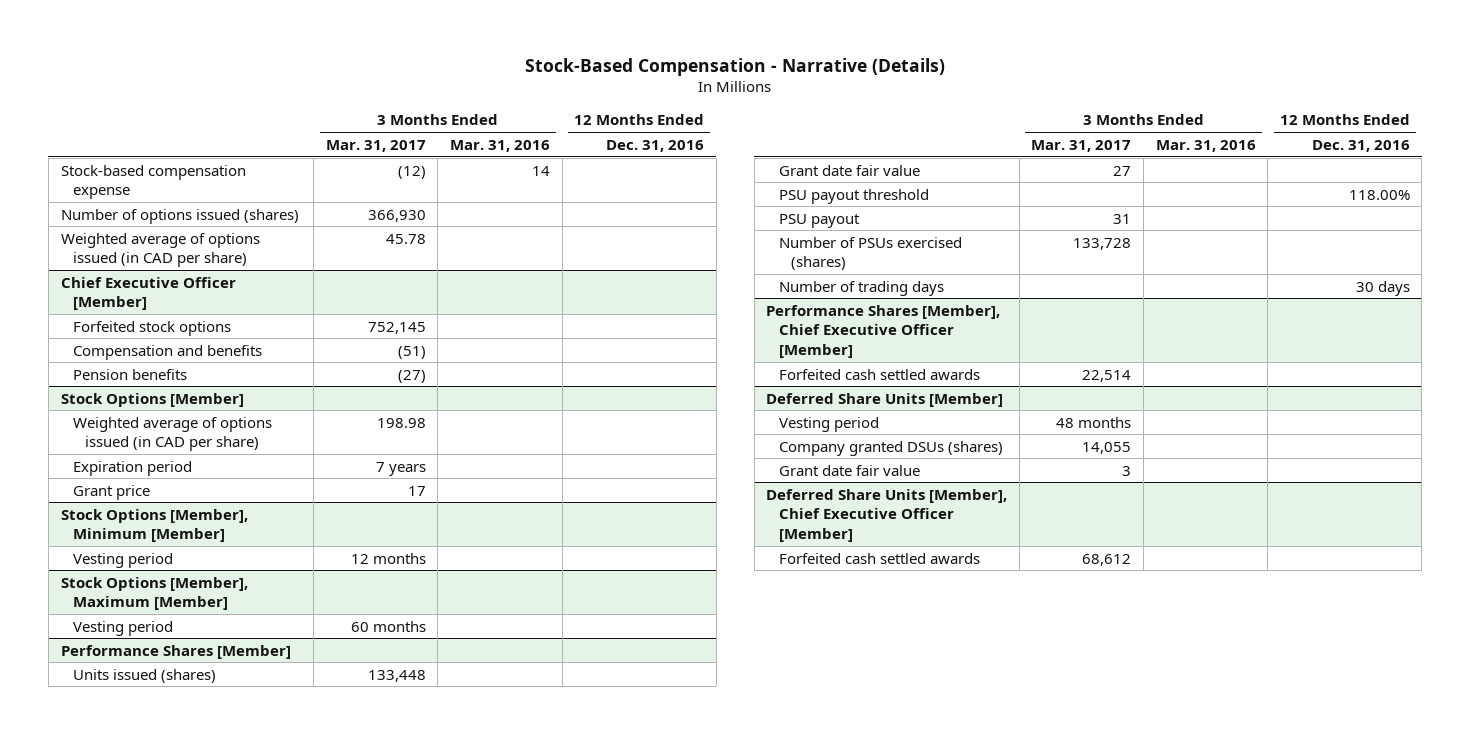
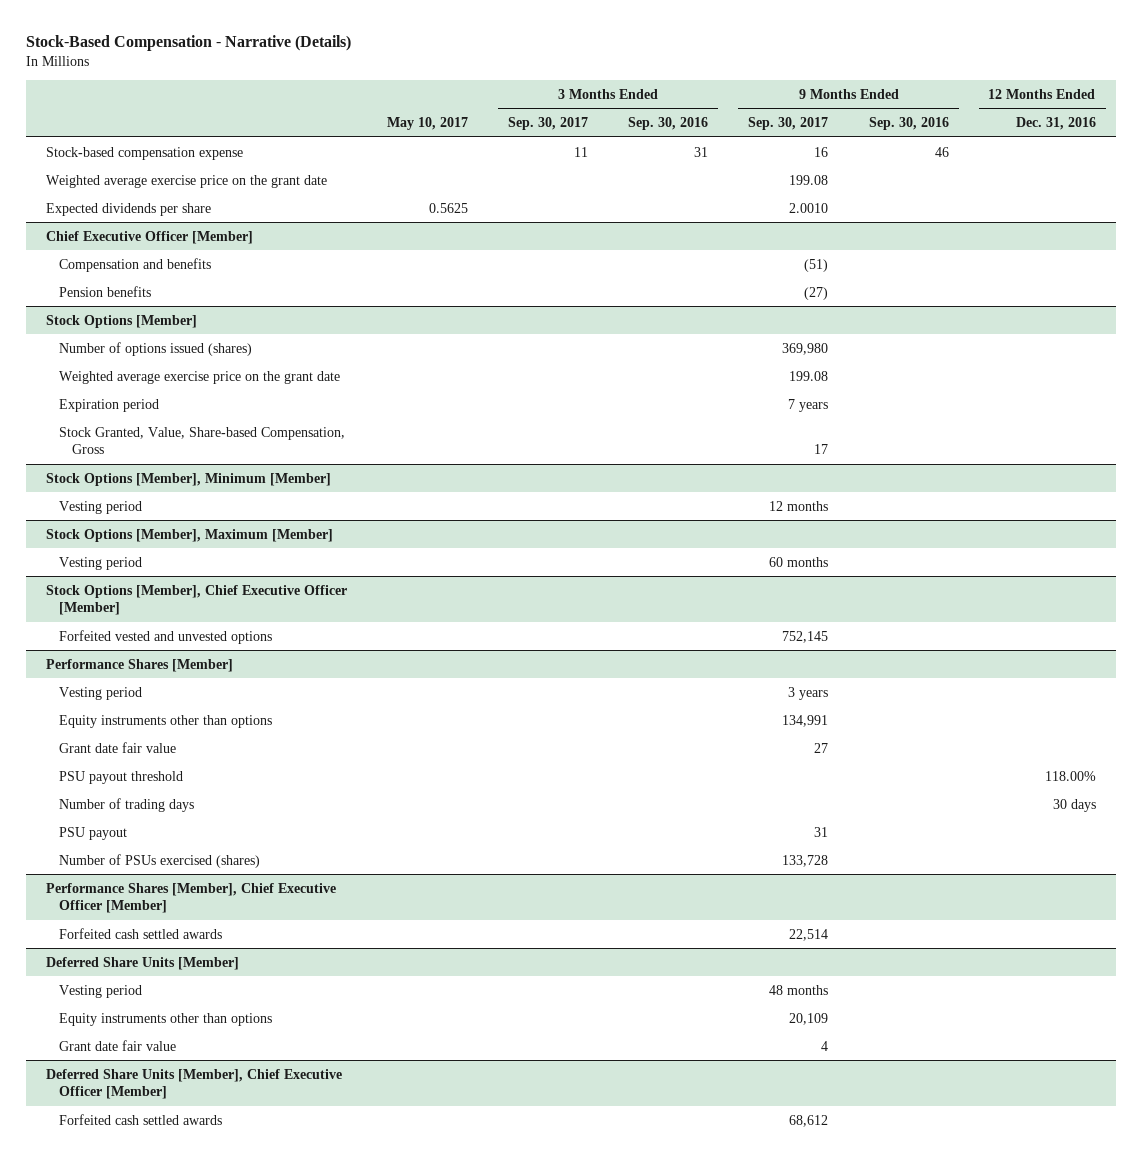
- | 3 Months Ended Mar. 31, 2017 | 3 Months Ended Mar. 31, 2016 | 12 Months Ended Dec. 31, 2016
+ | May 10, 2017 | 3 Months Ended Sep. 30, 2017 | 3 Months Ended Sep. 30, 2016 | 9 Months Ended Sep. 30, 2017 | 9 Months Ended Sep. 30, 2016 | 12 Months Ended Dec. 31, 2016
- Number of options issued (shares) | 366,930 | |
- Weighted average of options issued (in CAD per share) | 45.78 | |
+ Weighted average exercise price on the grant date | | | | 199.08 | |
+ Expected dividends per share | 0.5625 | | | 2.0010 | |
@ Chief Executive Officer [Member]
- Forfeited stock options | 752,145 | |
@ Stock Options [Member]
- Weighted average of options issued (in CAD per share) | 198.98 | |
+ Number of options issued (shares) | | | | 369,980 | |
+ Weighted average exercise price on the grant date | | | | 199.08 | |
- Grant price | 17 | |
+ Stock Granted, Value, Share-based Compensation, Gross | | | | 17 | |
+ Stock Options [Member], Chief Executive Officer [Member]
+ Forfeited vested and unvested options | | | | 752,145 | |
@ Performance Shares [Member]
- Units issued (shares) | 133,448 | |
+ Vesting period | | | | 3 years | |
+ Equity instruments other than options | | | | 134,991 | |
moved up: Number of trading days | | | | | | 30 days
@ Deferred Share Units [Member]
- Company granted DSUs (shares) | 14,055 | |
+ Equity instruments other than options | | | | 20,109 | |

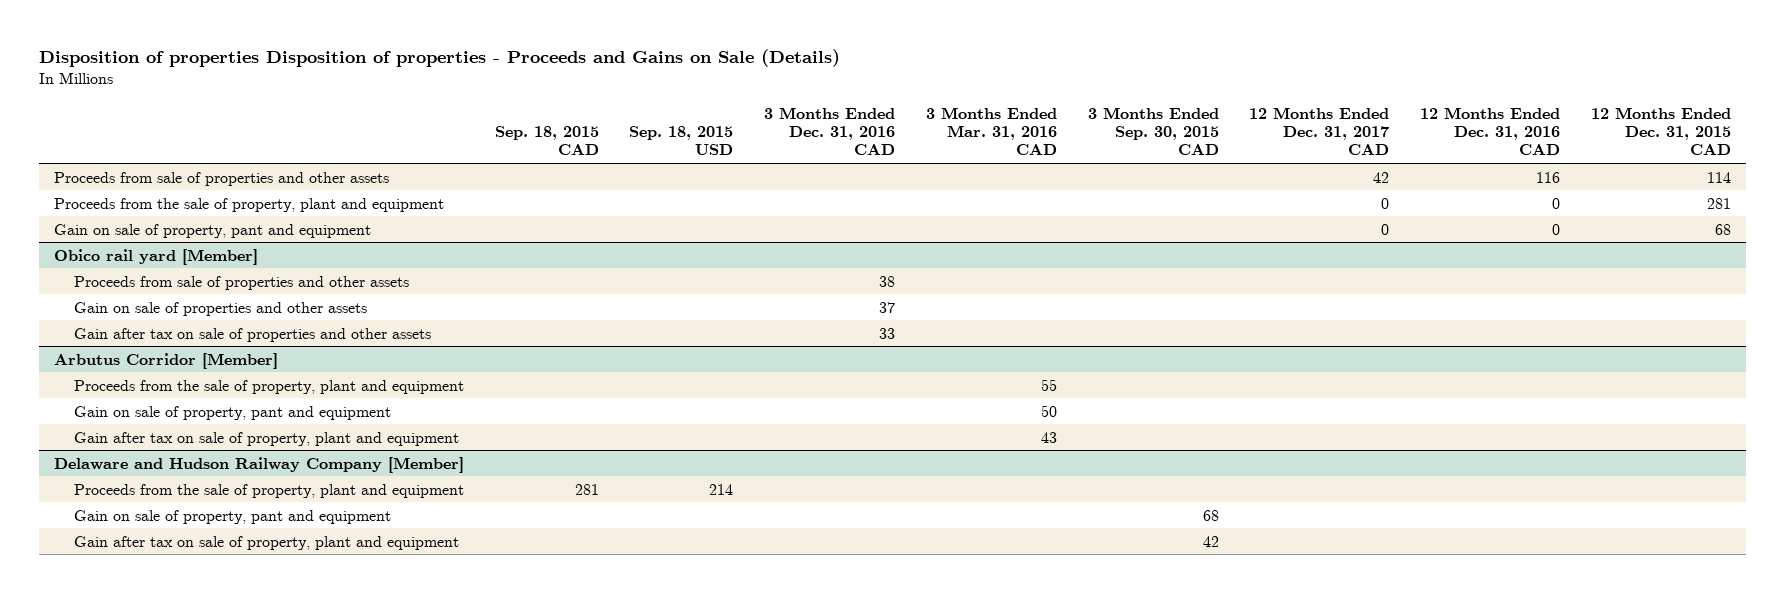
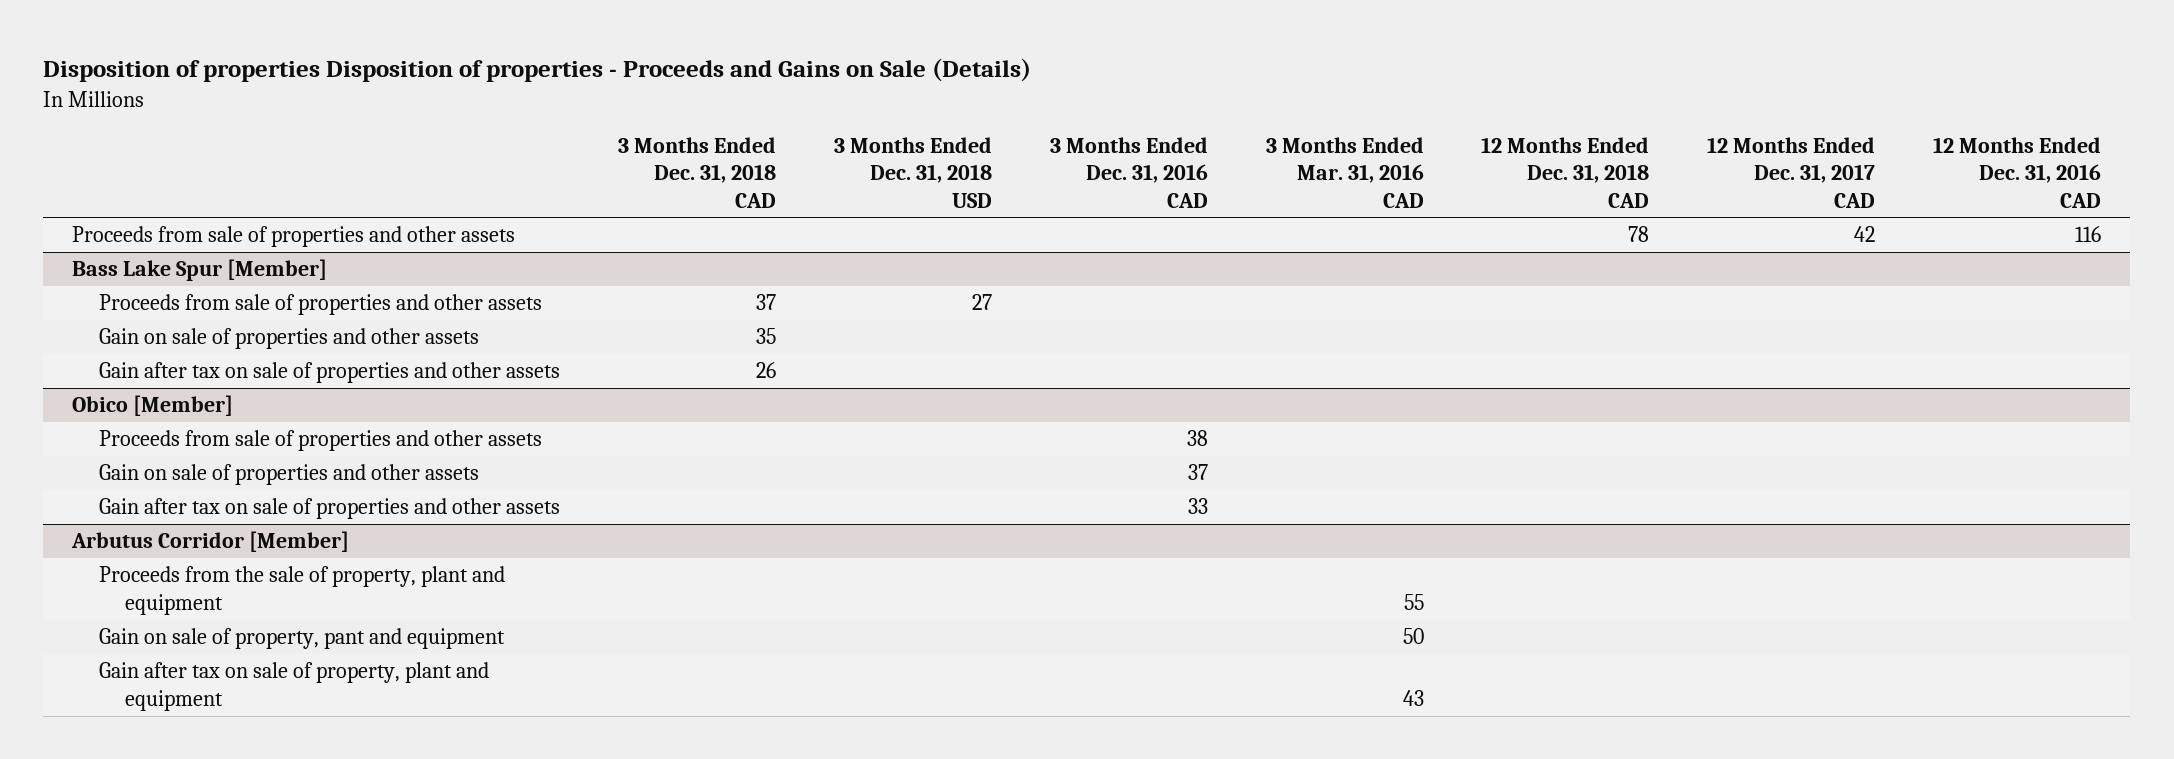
- | Sep. 18, 2015 CAD | Sep. 18, 2015 USD | 3 Months Ended Dec. 31, 2016 CAD | 3 Months Ended Mar. 31, 2016 CAD | 3 Months Ended Sep. 30, 2015 CAD | 12 Months Ended Dec. 31, 2017 CAD | 12 Months Ended Dec. 31, 2016 CAD | 12 Months Ended Dec. 31, 2015 CAD
+ | 3 Months Ended Dec. 31, 2018 CAD | 3 Months Ended Dec. 31, 2018 USD | 3 Months Ended Dec. 31, 2016 CAD | 3 Months Ended Mar. 31, 2016 CAD | 12 Months Ended Dec. 31, 2018 CAD | 12 Months Ended Dec. 31, 2017 CAD | 12 Months Ended Dec. 31, 2016 CAD
- Proceeds from the sale of property, plant and equipment | | | | | | 0 | 0 | 281
- Gain on sale of property, pant and equipment | | | | | | 0 | 0 | 68
- Obico rail yard [Member]
+ Bass Lake Spur [Member]
+ Proceeds from sale of properties and other assets | 37 | 27 | | | | |
+ Gain on sale of properties and other assets | 35 | | | | | |
+ Gain after tax on sale of properties and other assets | 26 | | | | | |
+ Obico [Member]
- Delaware and Hudson Railway Company [Member]
- Proceeds from the sale of property, plant and equipment | 281 | 214 | | | | | |
- Gain on sale of property, pant and equipment | | | | | 68 | | |
- Gain after tax on sale of property, plant and equipment | | | | | 42 | | |

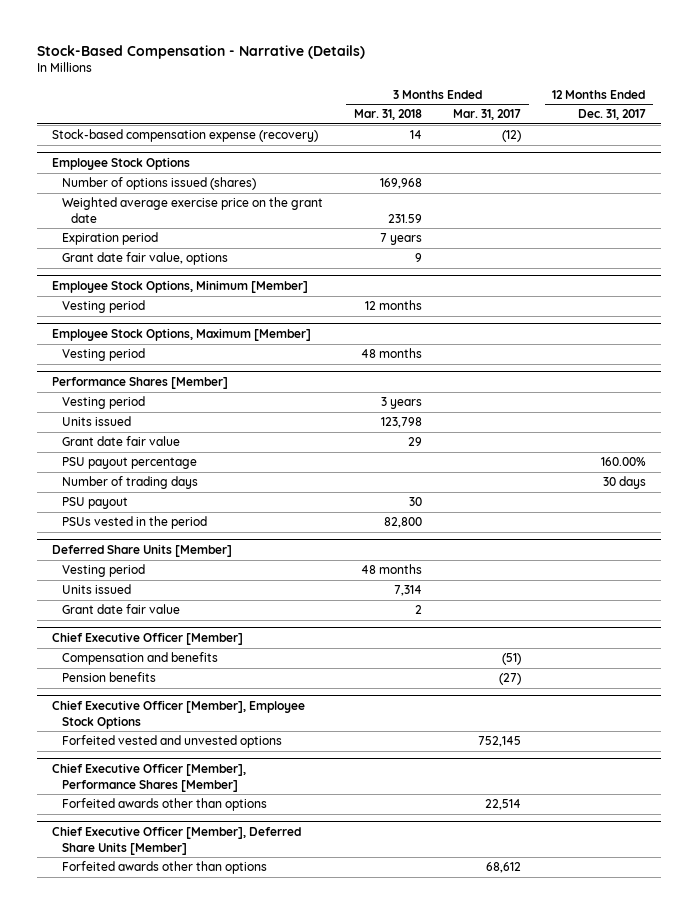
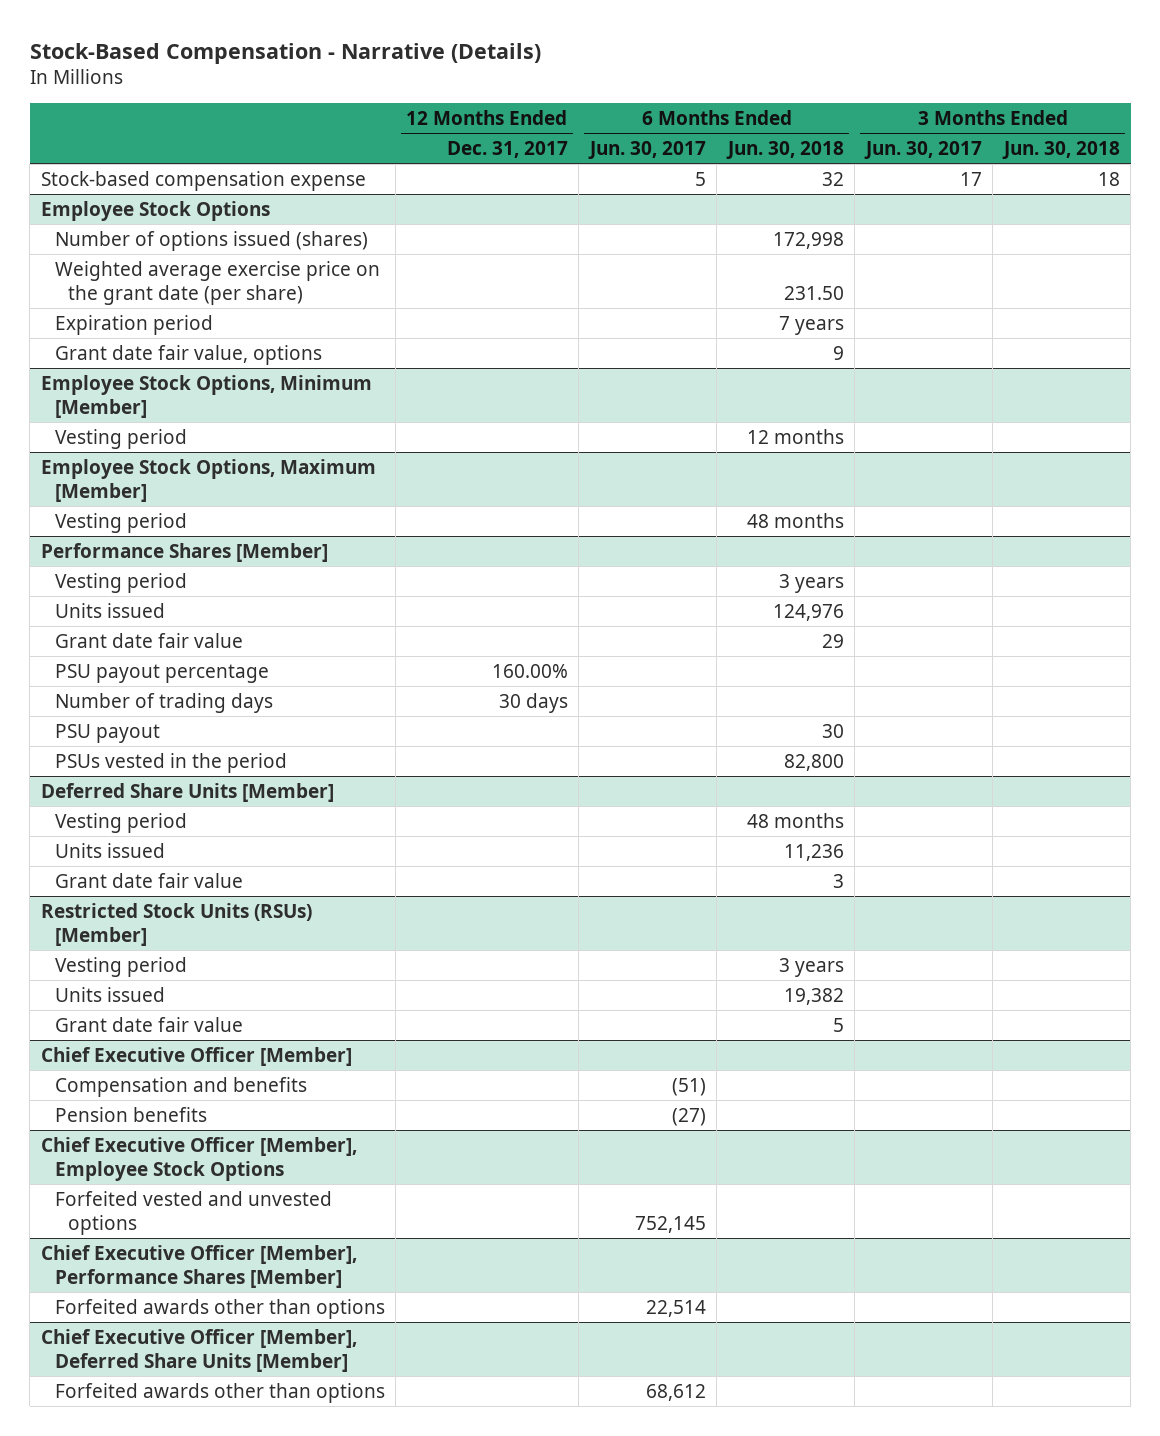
- | 3 Months Ended Mar. 31, 2018 | 3 Months Ended Mar. 31, 2017 | 12 Months Ended Dec. 31, 2017
+ | 12 Months Ended Dec. 31, 2017 | 6 Months Ended Jun. 30, 2017 | 6 Months Ended Jun. 30, 2018 | 3 Months Ended Jun. 30, 2017 | 3 Months Ended Jun. 30, 2018
- Stock-based compensation expense (recovery) | 14 | (12) |
+ Stock-based compensation expense | | 5 | 32 | 17 | 18
@ Employee Stock Options
- Weighted average exercise price on the grant date | 231.59 | |
+ Weighted average exercise price on the grant date (per share) | | | 231.50 | |
+ Restricted Stock Units (RSUs) [Member]
+ Vesting period | | | 3 years | |
+ Units issued | | | 19,382 | |
+ Grant date fair value | | | 5 | |

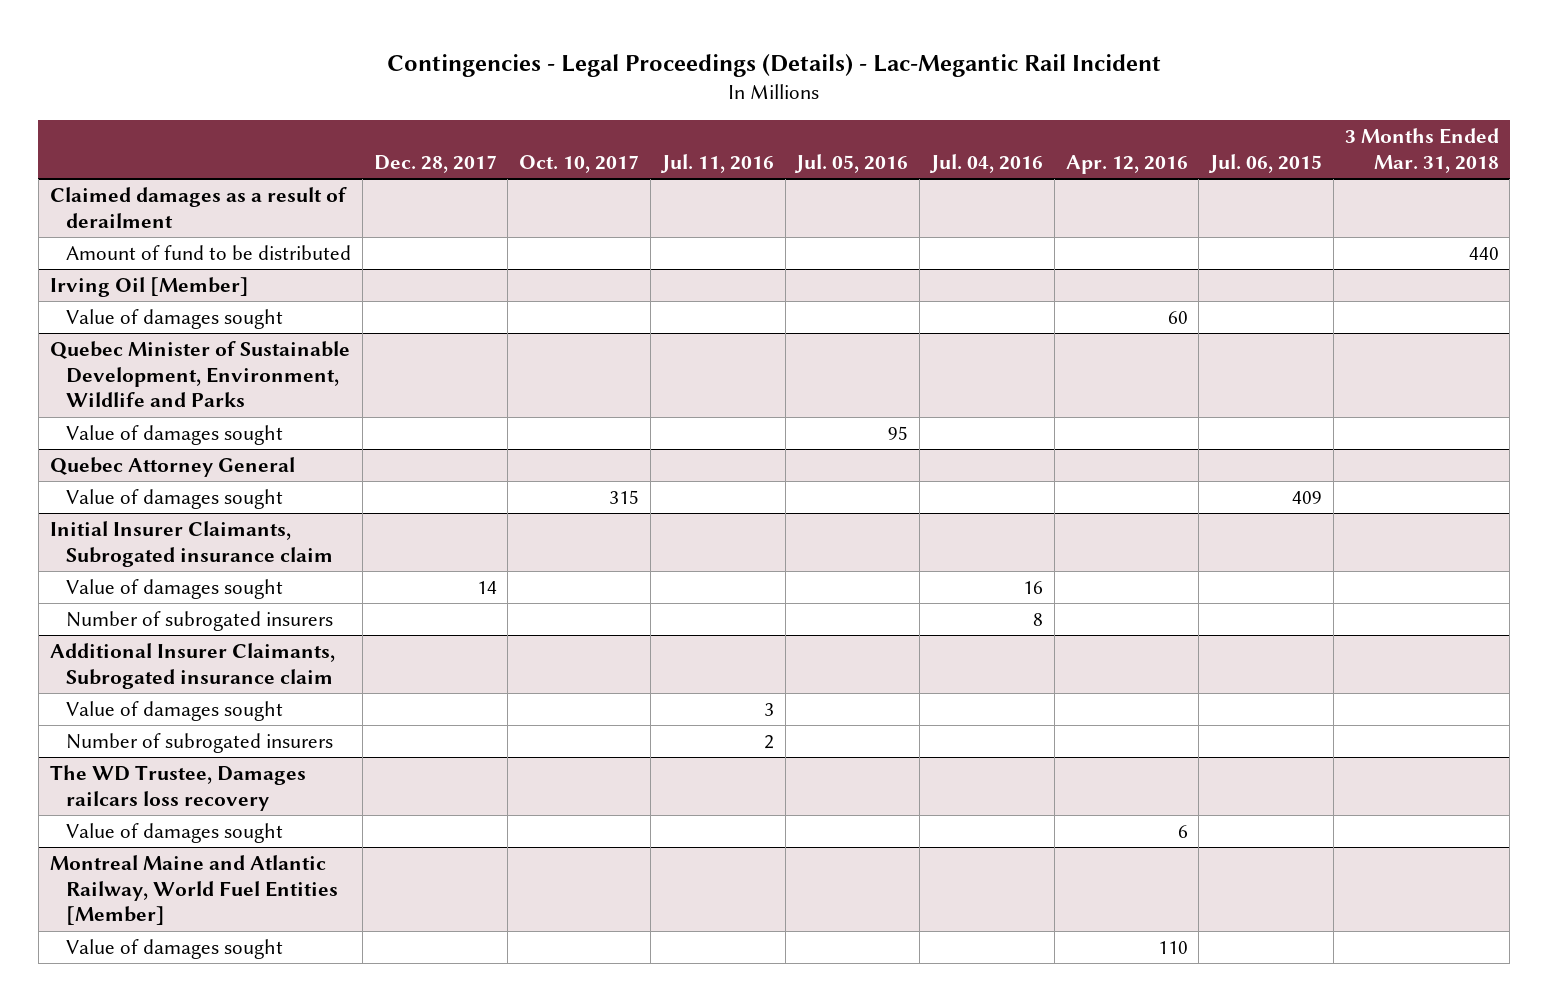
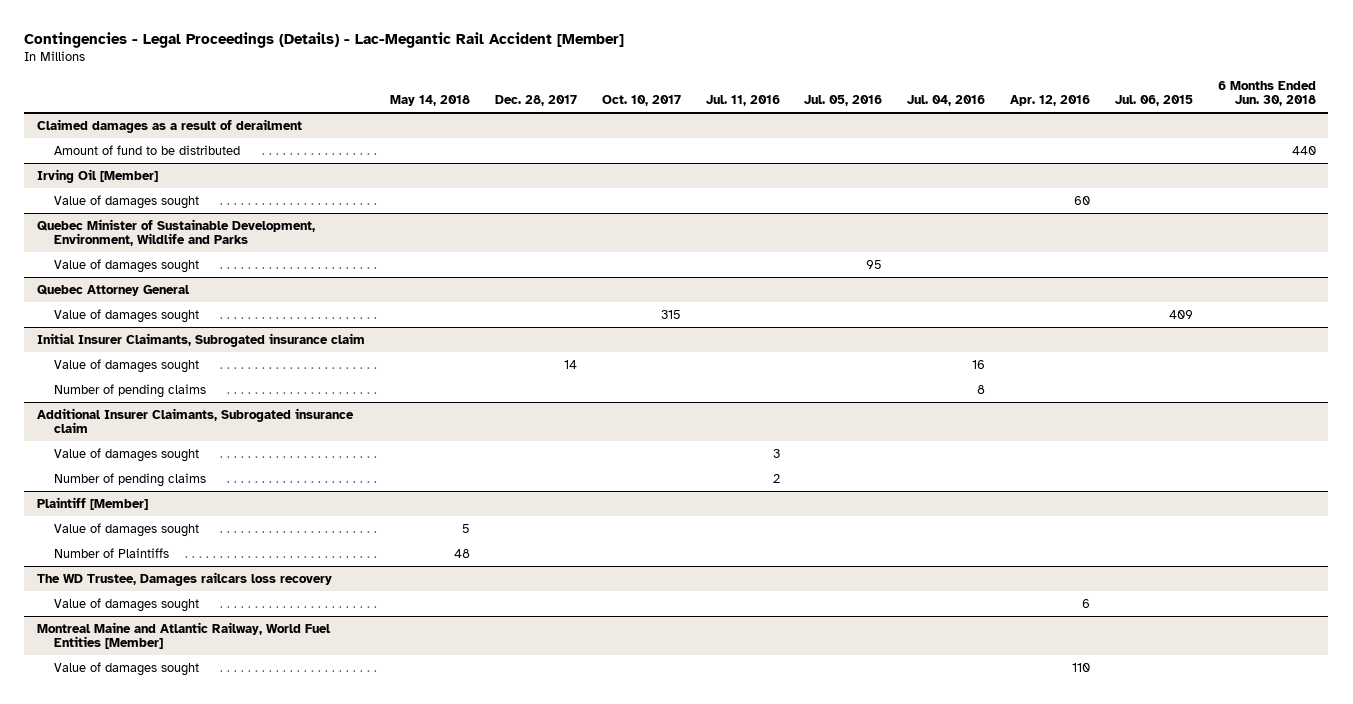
- Contingencies - Legal Proceedings (Details) - Lac-Megantic Rail Incident
+ Contingencies - Legal Proceedings (Details) - Lac-Megantic Rail Accident [Member]
- | Dec. 28, 2017 | Oct. 10, 2017 | Jul. 11, 2016 | Jul. 05, 2016 | Jul. 04, 2016 | Apr. 12, 2016 | Jul. 06, 2015 | 3 Months Ended Mar. 31, 2018
+ | May 14, 2018 | Dec. 28, 2017 | Oct. 10, 2017 | Jul. 11, 2016 | Jul. 05, 2016 | Jul. 04, 2016 | Apr. 12, 2016 | Jul. 06, 2015 | 6 Months Ended Jun. 30, 2018
@ Initial Insurer Claimants, Subrogated insurance claim
- Number of subrogated insurers | | | | | 8 | | |
+ Number of pending claims | | | | | | 8 | | |
@ Additional Insurer Claimants, Subrogated insurance claim
- Number of subrogated insurers | | | 2 | | | | |
+ Number of pending claims | | | | 2 | | | | |
+ Plaintiff [Member]
+ Value of damages sought | 5 | | | | | | | |
+ Number of Plaintiffs | 48 | | | | | | | |

